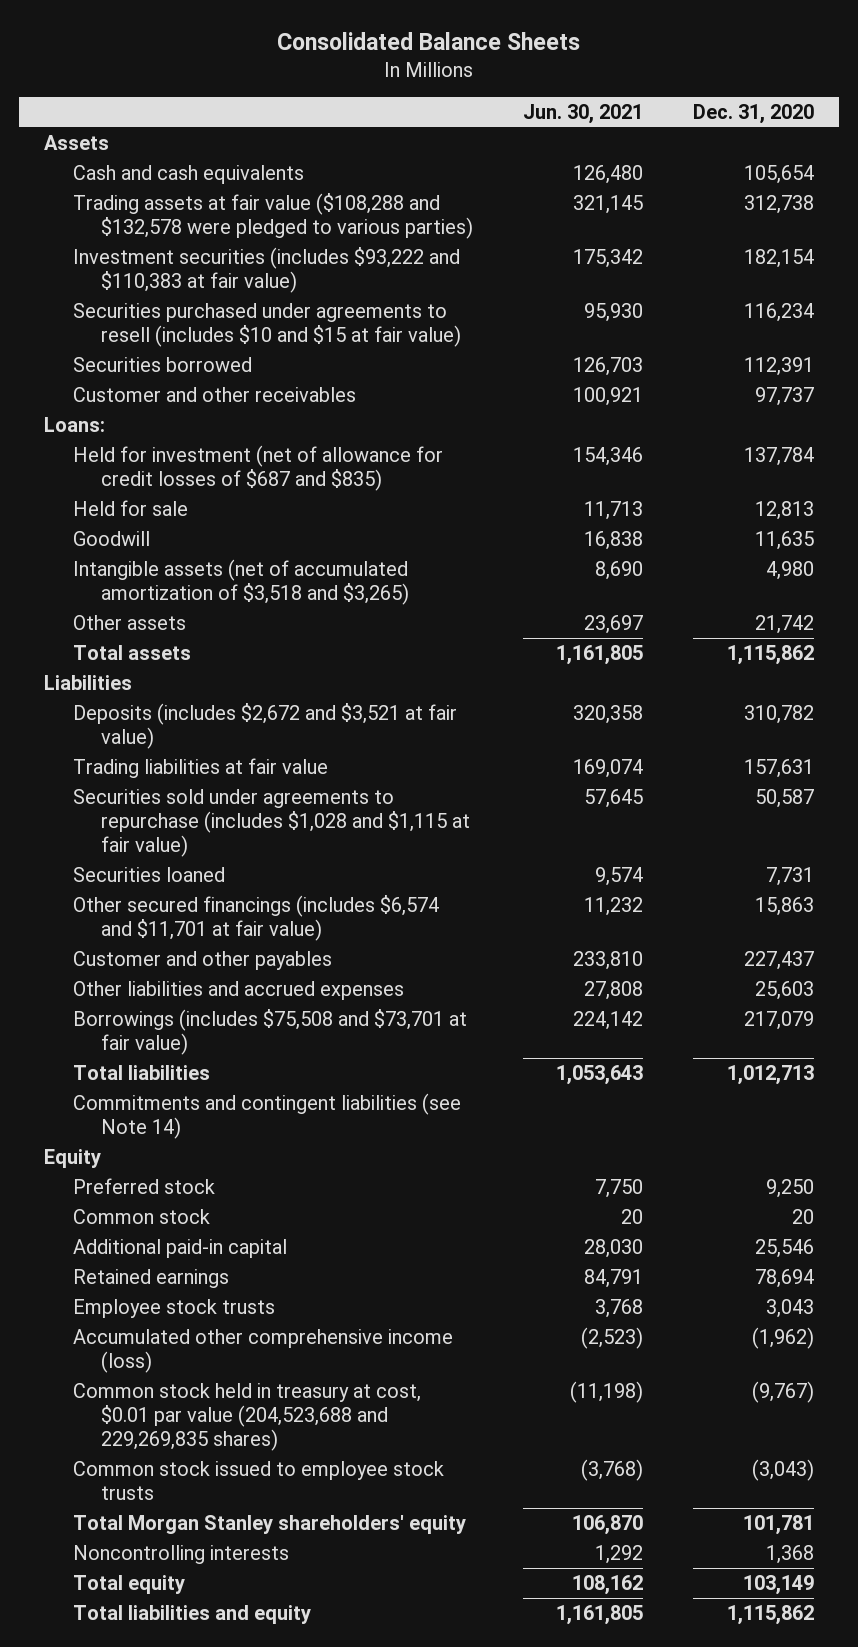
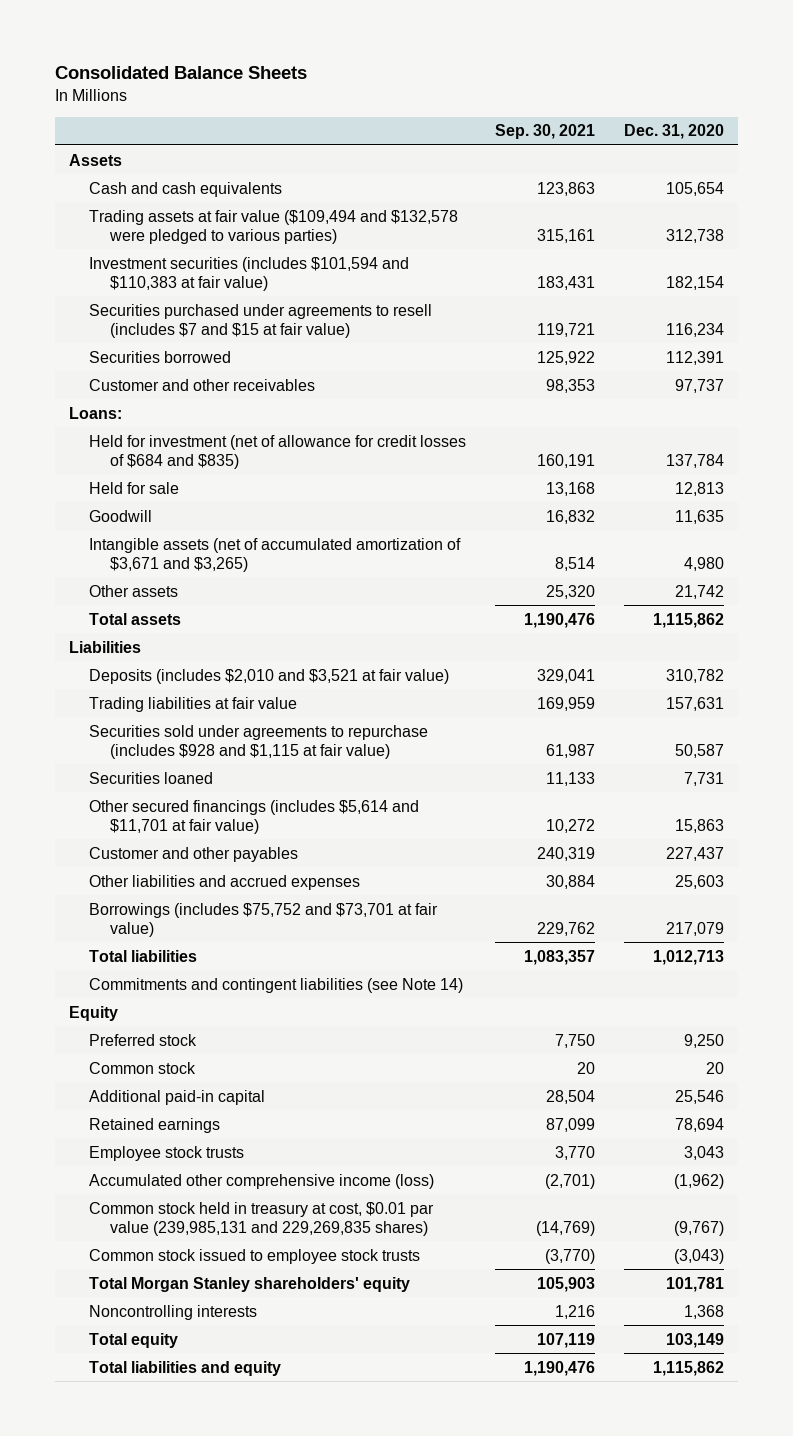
- | Jun. 30, 2021 | Dec. 31, 2020
+ | Sep. 30, 2021 | Dec. 31, 2020
- Trading assets at fair value ($108,288 and $132,578 were pledged to various parties) | 321,145 | 312,738
- Investment securities (includes $93,222 and $110,383 at fair value) | 175,342 | 182,154
- Securities purchased under agreements to resell (includes $10 and $15 at fair value) | 95,930 | 116,234
+ Trading assets at fair value ($109,494 and $132,578 were pledged to various parties) | 315,161 | 312,738
+ Investment securities (includes $101,594 and $110,383 at fair value) | 183,431 | 182,154
+ Securities purchased under agreements to resell (includes $7 and $15 at fair value) | 119,721 | 116,234
- Held for investment (net of allowance for credit losses of $687 and $835) | 154,346 | 137,784
+ Held for investment (net of allowance for credit losses of $684 and $835) | 160,191 | 137,784
- Intangible assets (net of accumulated amortization of $3,518 and $3,265) | 8,690 | 4,980
+ Intangible assets (net of accumulated amortization of $3,671 and $3,265) | 8,514 | 4,980
- Deposits (includes $2,672 and $3,521 at fair value) | 320,358 | 310,782
+ Deposits (includes $2,010 and $3,521 at fair value) | 329,041 | 310,782
- Securities sold under agreements to repurchase (includes $1,028 and $1,115 at fair value) | 57,645 | 50,587
+ Securities sold under agreements to repurchase (includes $928 and $1,115 at fair value) | 61,987 | 50,587
- Other secured financings (includes $6,574 and $11,701 at fair value) | 11,232 | 15,863
+ Other secured financings (includes $5,614 and $11,701 at fair value) | 10,272 | 15,863
- Borrowings (includes $75,508 and $73,701 at fair value) | 224,142 | 217,079
+ Borrowings (includes $75,752 and $73,701 at fair value) | 229,762 | 217,079
- Common stock held in treasury at cost, $0.01 par value (204,523,688 and 229,269,835 shares) | (11,198) | (9,767)
+ Common stock held in treasury at cost, $0.01 par value (239,985,131 and 229,269,835 shares) | (14,769) | (9,767)

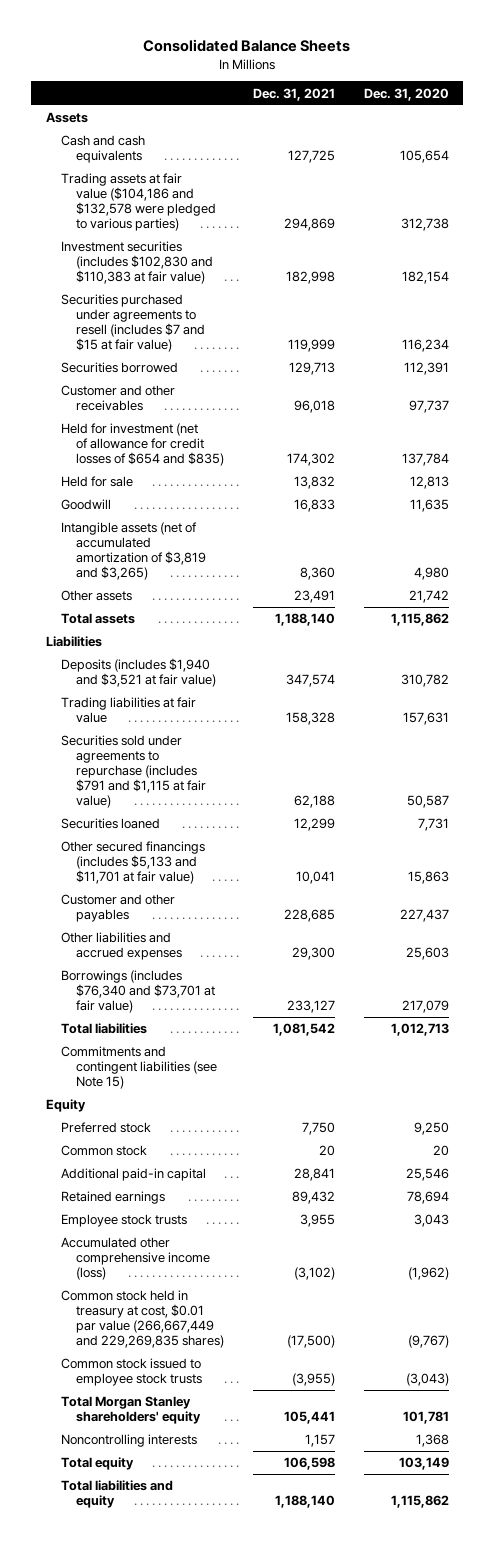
- | Sep. 30, 2021 | Dec. 31, 2020
+ | Dec. 31, 2021 | Dec. 31, 2020
- Trading assets at fair value ($109,494 and $132,578 were pledged to various parties) | 315,161 | 312,738
- Investment securities (includes $101,594 and $110,383 at fair value) | 183,431 | 182,154
+ Trading assets at fair value ($104,186 and $132,578 were pledged to various parties) | 294,869 | 312,738
+ Investment securities (includes $102,830 and $110,383 at fair value) | 182,998 | 182,154
- Loans:
- Held for investment (net of allowance for credit losses of $684 and $835) | 160,191 | 137,784
+ Held for investment (net of allowance for credit losses of $654 and $835) | 174,302 | 137,784
- Intangible assets (net of accumulated amortization of $3,671 and $3,265) | 8,514 | 4,980
+ Intangible assets (net of accumulated amortization of $3,819 and $3,265) | 8,360 | 4,980
- Deposits (includes $2,010 and $3,521 at fair value) | 329,041 | 310,782
+ Deposits (includes $1,940 and $3,521 at fair value) | 347,574 | 310,782
- Securities sold under agreements to repurchase (includes $928 and $1,115 at fair value) | 61,987 | 50,587
+ Securities sold under agreements to repurchase (includes $791 and $1,115 at fair value) | 62,188 | 50,587
- Other secured financings (includes $5,614 and $11,701 at fair value) | 10,272 | 15,863
+ Other secured financings (includes $5,133 and $11,701 at fair value) | 10,041 | 15,863
- Borrowings (includes $75,752 and $73,701 at fair value) | 229,762 | 217,079
+ Borrowings (includes $76,340 and $73,701 at fair value) | 233,127 | 217,079
- Commitments and contingent liabilities (see Note 14)
+ Commitments and contingent liabilities (see Note 15)
- Common stock held in treasury at cost, $0.01 par value (239,985,131 and 229,269,835 shares) | (14,769) | (9,767)
+ Common stock held in treasury at cost, $0.01 par value (266,667,449 and 229,269,835 shares) | (17,500) | (9,767)

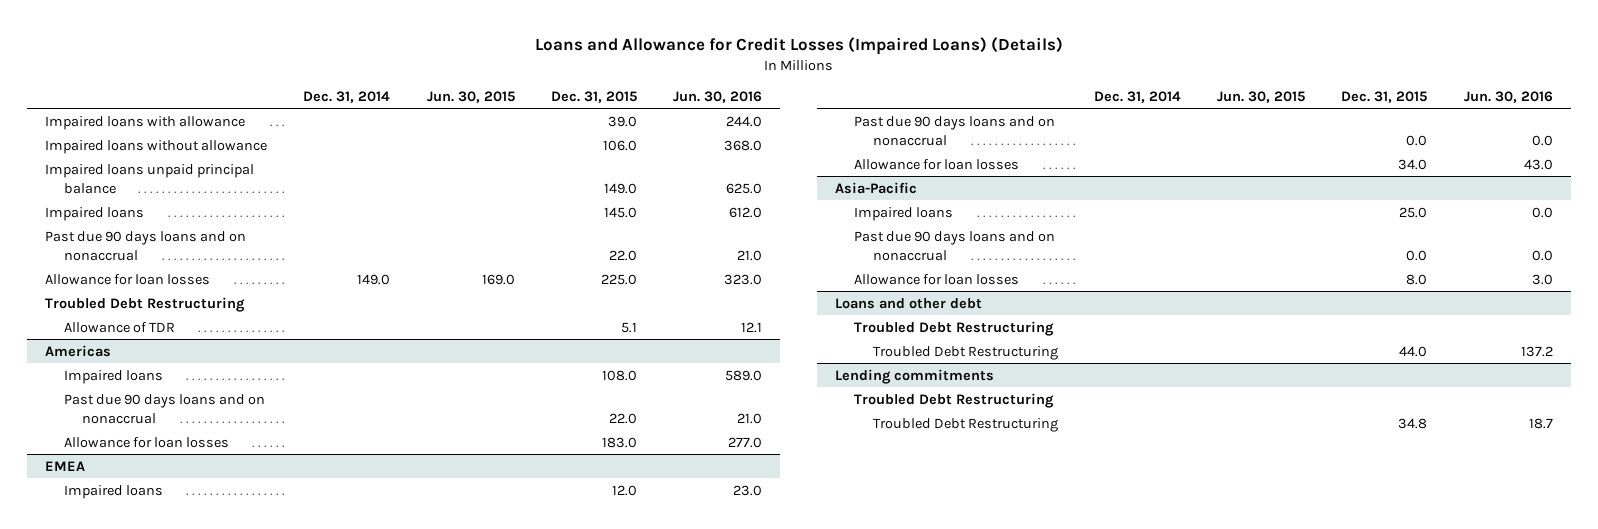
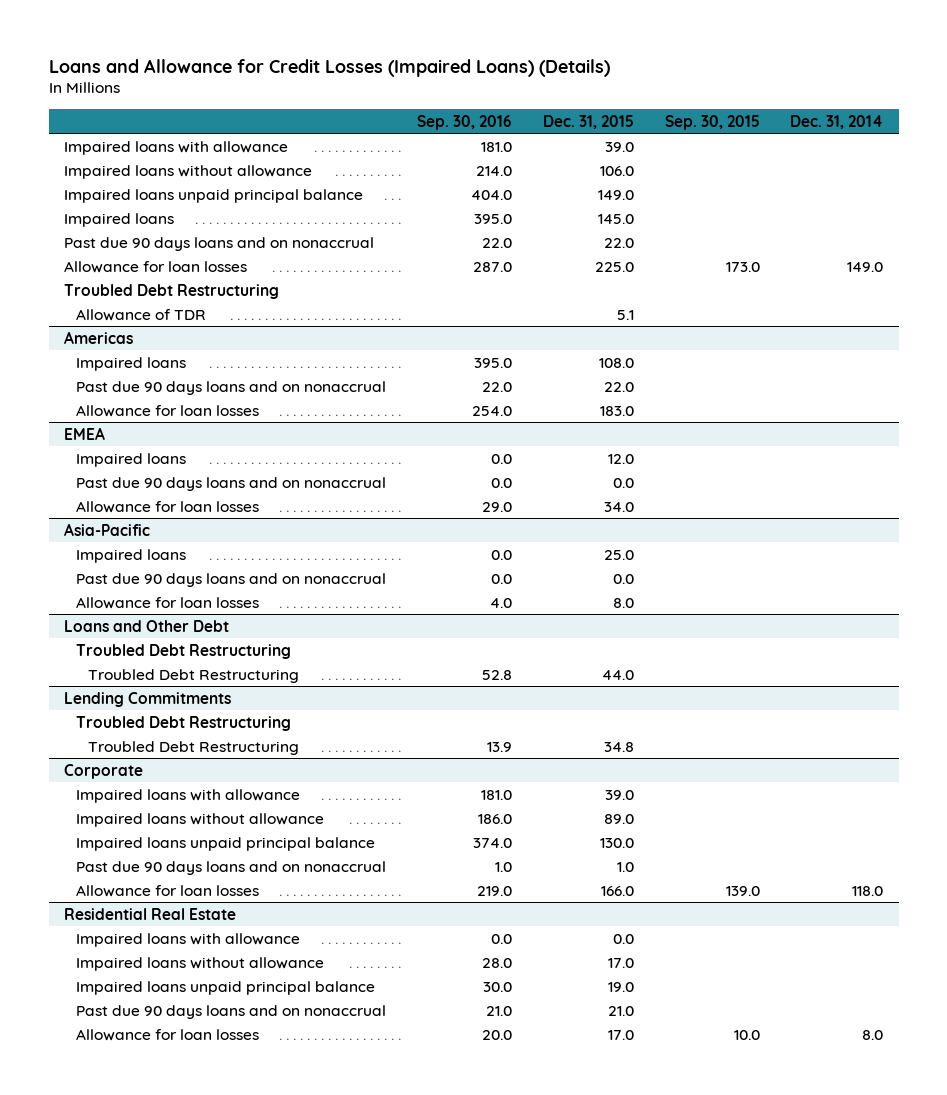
- | Dec. 31, 2014 | Jun. 30, 2015 | Dec. 31, 2015 | Jun. 30, 2016
+ | Sep. 30, 2016 | Dec. 31, 2015 | Sep. 30, 2015 | Dec. 31, 2014
- Loans and other debt
+ Loans and Other Debt
- Lending commitments
+ Lending Commitments
+ Corporate
+ Impaired loans with allowance | 181.0 | 39.0 | |
+ Impaired loans without allowance | 186.0 | 89.0 | |
+ Impaired loans unpaid principal balance | 374.0 | 130.0 | |
+ Past due 90 days loans and on nonaccrual | 1.0 | 1.0 | |
+ Allowance for loan losses | 219.0 | 166.0 | 139.0 | 118.0
+ Residential Real Estate
+ Impaired loans with allowance | 0.0 | 0.0 | |
+ Impaired loans without allowance | 28.0 | 17.0 | |
+ Impaired loans unpaid principal balance | 30.0 | 19.0 | |
+ Past due 90 days loans and on nonaccrual | 21.0 | 21.0 | |
+ Allowance for loan losses | 20.0 | 17.0 | 10.0 | 8.0

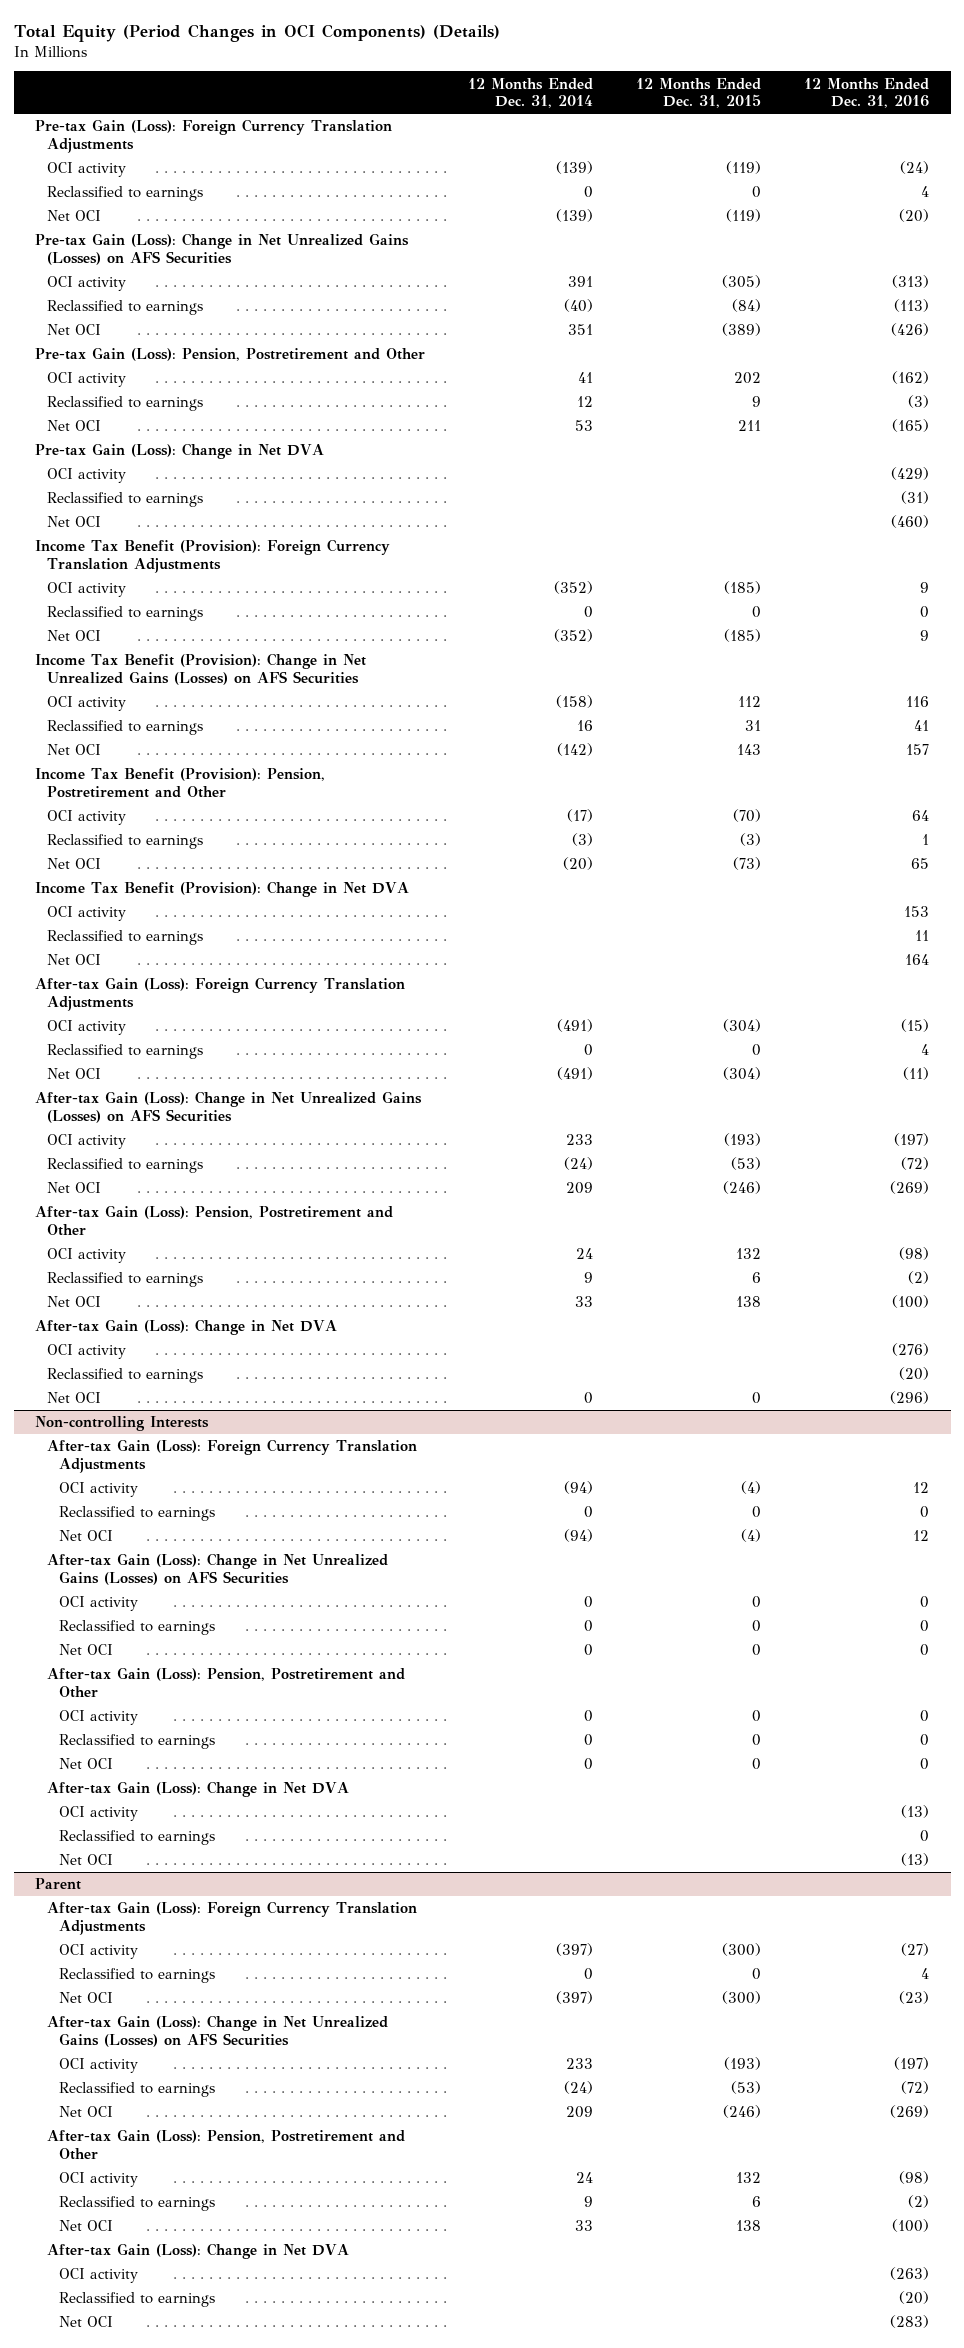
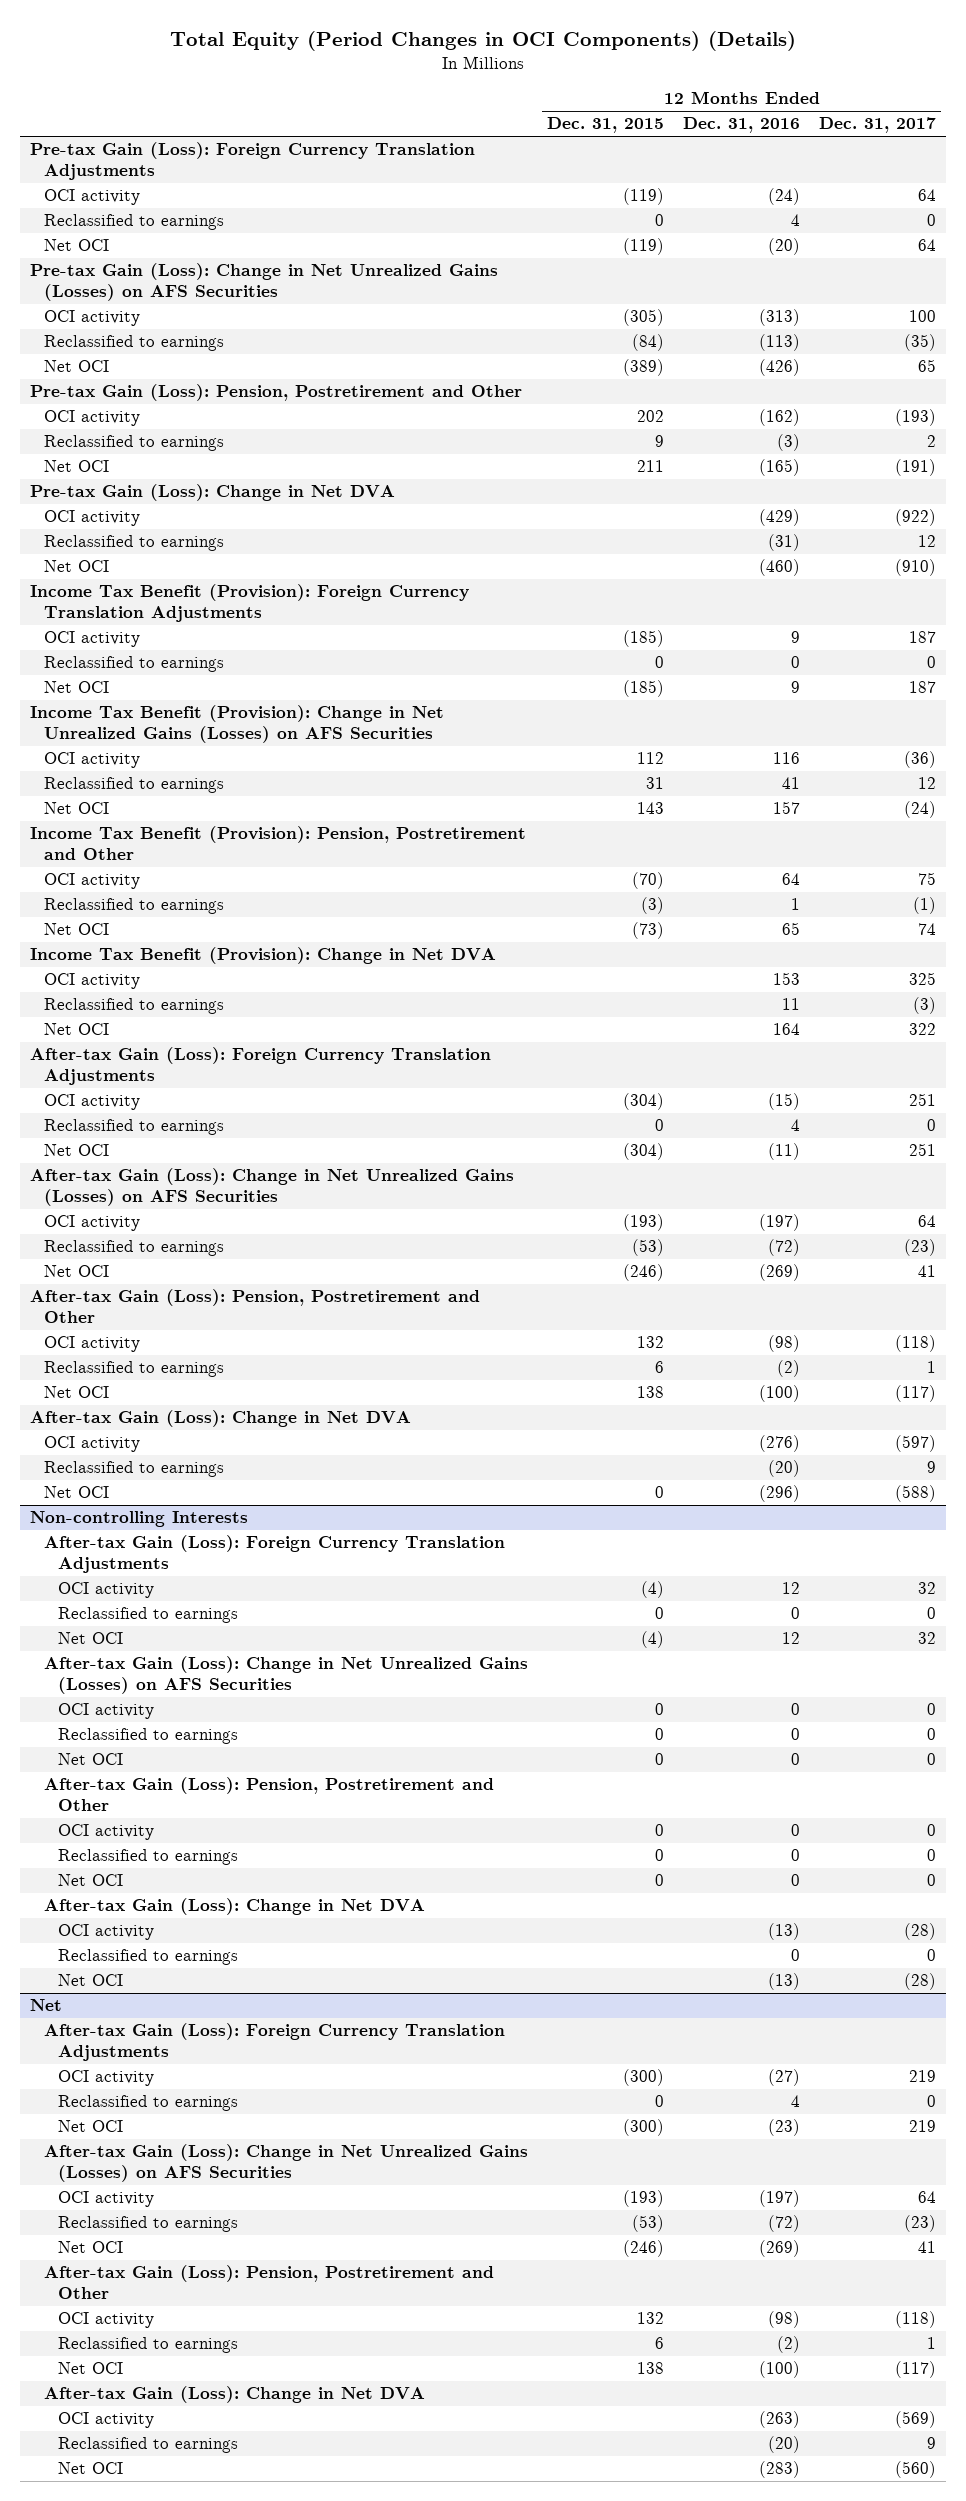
- | 12 Months Ended Dec. 31, 2014 | 12 Months Ended Dec. 31, 2015 | 12 Months Ended Dec. 31, 2016
+ | 12 Months Ended Dec. 31, 2015 | 12 Months Ended Dec. 31, 2016 | 12 Months Ended Dec. 31, 2017
- Parent
+ Net

